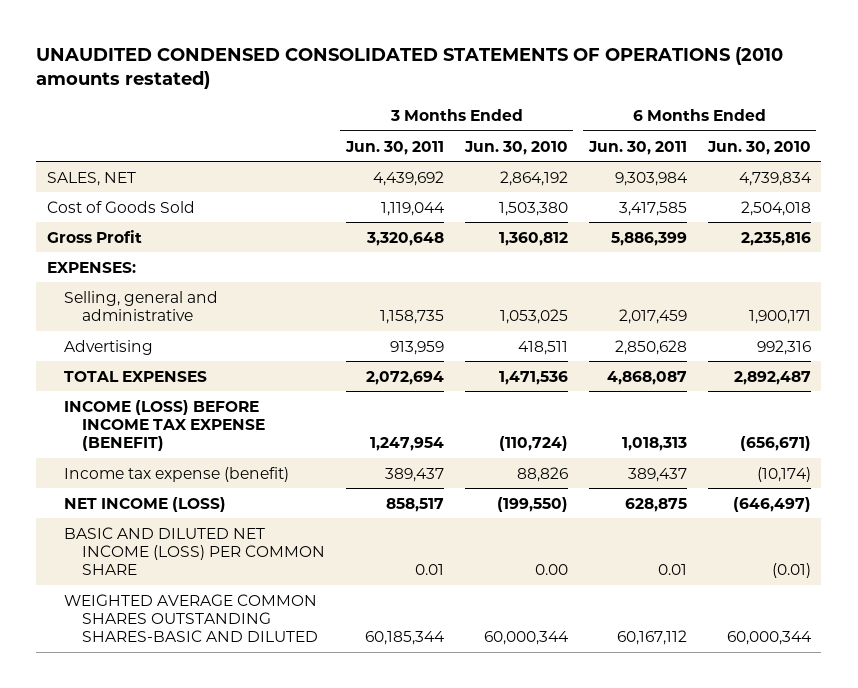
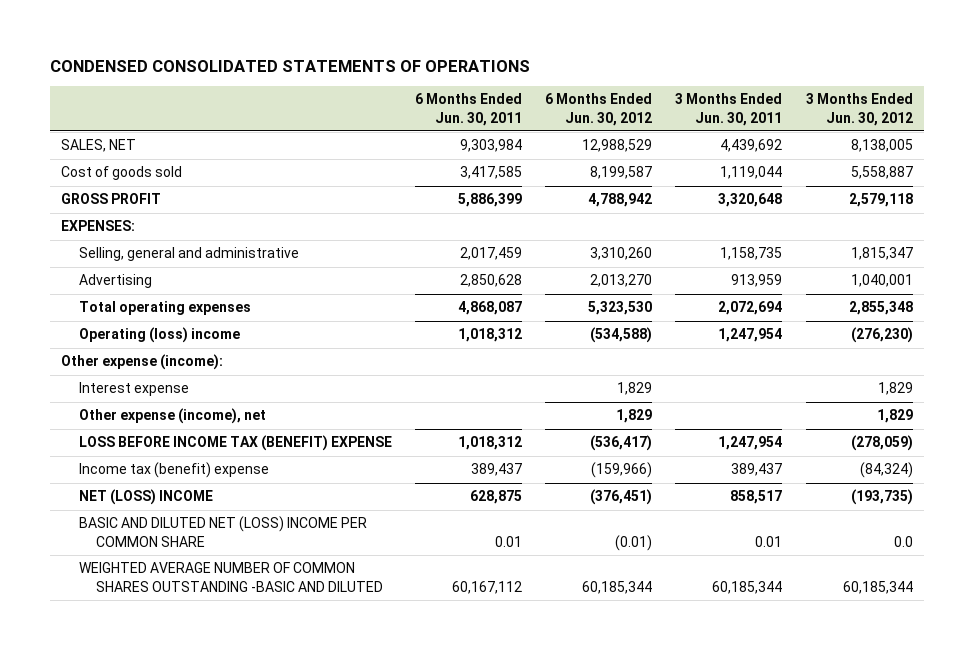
- UNAUDITED CONDENSED CONSOLIDATED STATEMENTS OF OPERATIONS (2010 amounts restated)
+ CONDENSED CONSOLIDATED STATEMENTS OF OPERATIONS
- | 3 Months Ended Jun. 30, 2011 | 3 Months Ended Jun. 30, 2010 | 6 Months Ended Jun. 30, 2011 | 6 Months Ended Jun. 30, 2010
+ | 6 Months Ended Jun. 30, 2011 | 6 Months Ended Jun. 30, 2012 | 3 Months Ended Jun. 30, 2011 | 3 Months Ended Jun. 30, 2012
- Cost of Goods Sold | 1,119,044 | 1,503,380 | 3,417,585 | 2,504,018
- Gross Profit | 3,320,648 | 1,360,812 | 5,886,399 | 2,235,816
+ Cost of goods sold | 3,417,585 | 8,199,587 | 1,119,044 | 5,558,887
+ GROSS PROFIT | 5,886,399 | 4,788,942 | 3,320,648 | 2,579,118
- TOTAL EXPENSES | 2,072,694 | 1,471,536 | 4,868,087 | 2,892,487
- INCOME (LOSS) BEFORE INCOME TAX EXPENSE (BENEFIT) | 1,247,954 | (110,724) | 1,018,313 | (656,671)
- Income tax expense (benefit) | 389,437 | 88,826 | 389,437 | (10,174)
- NET INCOME (LOSS) | 858,517 | (199,550) | 628,875 | (646,497)
- BASIC AND DILUTED NET INCOME (LOSS) PER COMMON SHARE | 0.01 | 0.00 | 0.01 | (0.01)
- WEIGHTED AVERAGE COMMON SHARES OUTSTANDING SHARES-BASIC AND DILUTED | 60,185,344 | 60,000,344 | 60,167,112 | 60,000,344
+ Total operating expenses | 4,868,087 | 5,323,530 | 2,072,694 | 2,855,348
+ Operating (loss) income | 1,018,312 | (534,588) | 1,247,954 | (276,230)
+ Other expense (income):
+ Interest expense | | 1,829 | | 1,829
+ Other expense (income), net | | 1,829 | | 1,829
+ LOSS BEFORE INCOME TAX (BENEFIT) EXPENSE | 1,018,312 | (536,417) | 1,247,954 | (278,059)
+ Income tax (benefit) expense | 389,437 | (159,966) | 389,437 | (84,324)
+ NET (LOSS) INCOME | 628,875 | (376,451) | 858,517 | (193,735)
+ BASIC AND DILUTED NET (LOSS) INCOME PER COMMON SHARE | 0.01 | (0.01) | 0.01 | 0.0
+ WEIGHTED AVERAGE NUMBER OF COMMON SHARES OUTSTANDING -BASIC AND DILUTED | 60,167,112 | 60,185,344 | 60,185,344 | 60,185,344

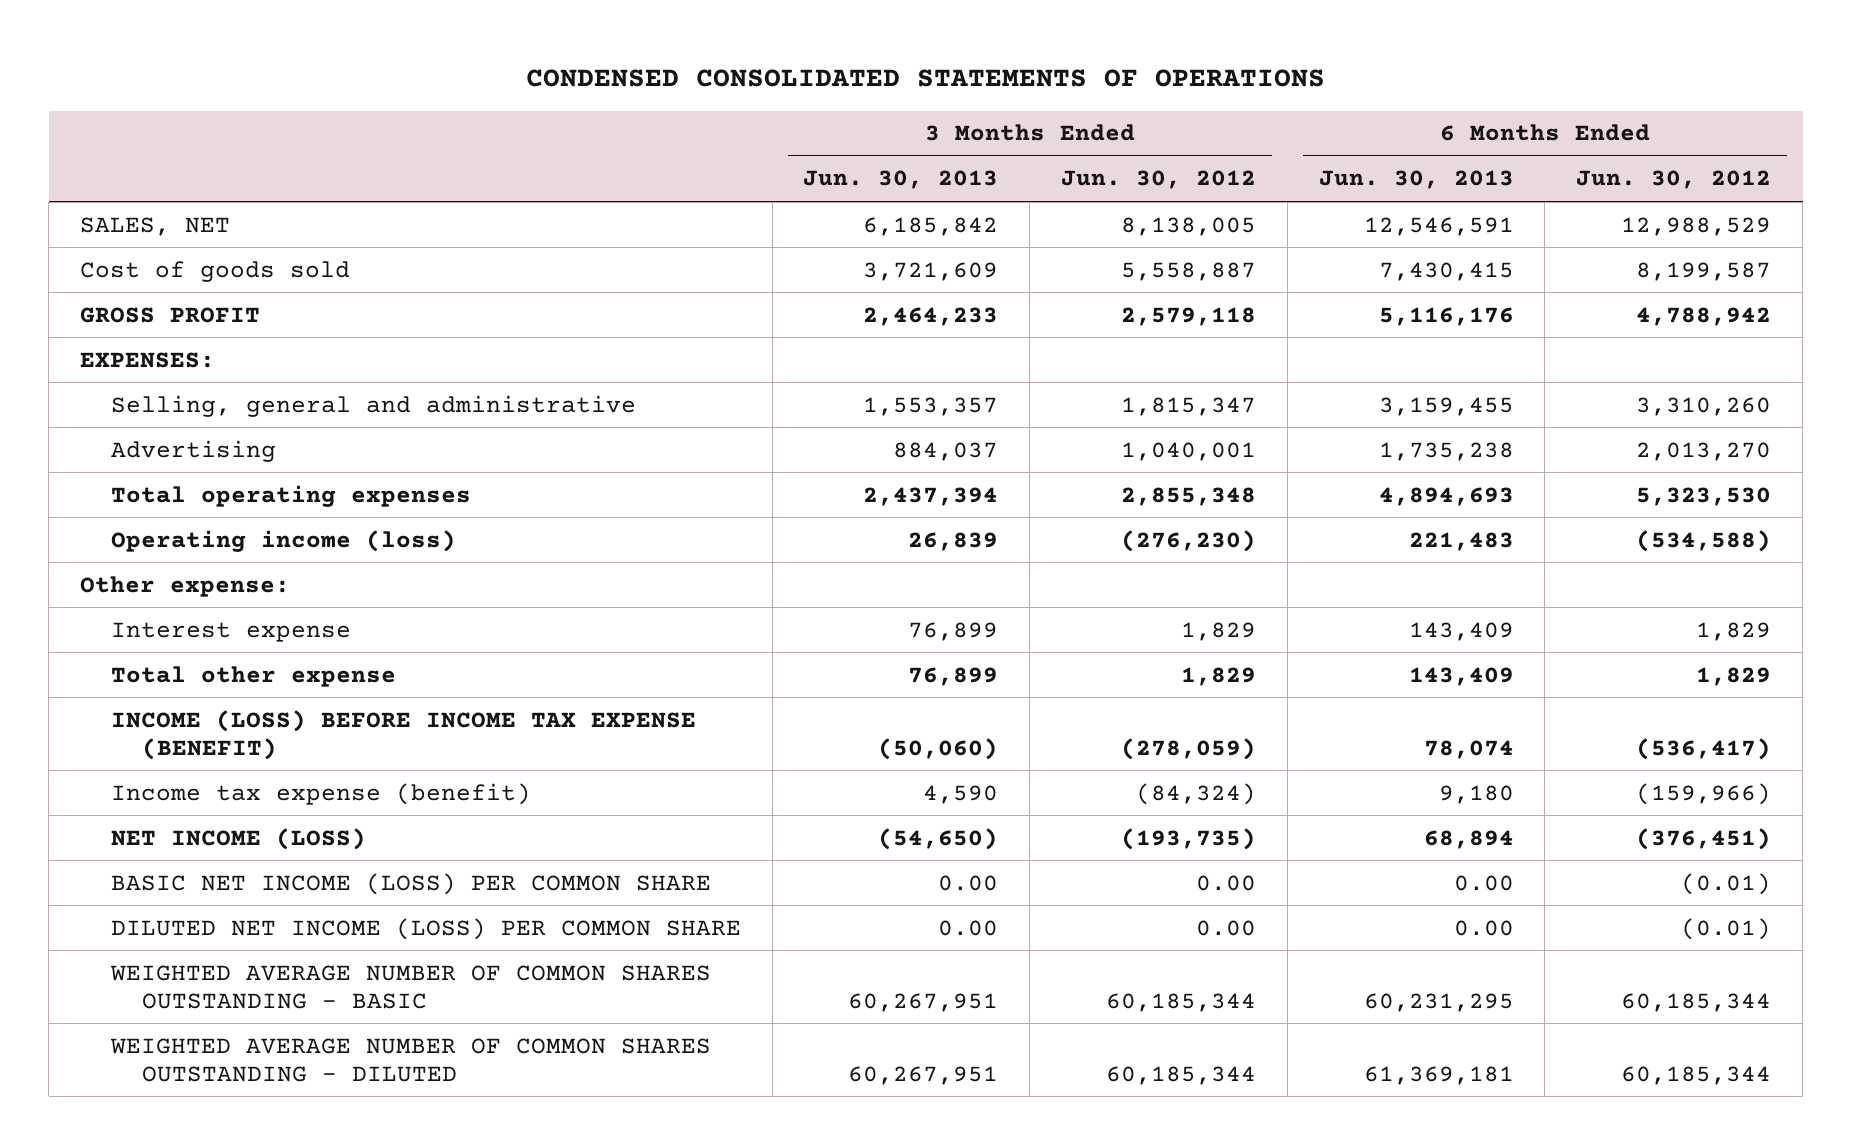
- | 6 Months Ended Jun. 30, 2011 | 6 Months Ended Jun. 30, 2012 | 3 Months Ended Jun. 30, 2011 | 3 Months Ended Jun. 30, 2012
+ | 3 Months Ended Jun. 30, 2013 | 3 Months Ended Jun. 30, 2012 | 6 Months Ended Jun. 30, 2013 | 6 Months Ended Jun. 30, 2012
- Operating (loss) income | 1,018,312 | (534,588) | 1,247,954 | (276,230)
- Other expense (income):
+ Operating income (loss) | 26,839 | (276,230) | 221,483 | (534,588)
+ Other expense:
- Other expense (income), net | | 1,829 | | 1,829
- LOSS BEFORE INCOME TAX (BENEFIT) EXPENSE | 1,018,312 | (536,417) | 1,247,954 | (278,059)
- Income tax (benefit) expense | 389,437 | (159,966) | 389,437 | (84,324)
- NET (LOSS) INCOME | 628,875 | (376,451) | 858,517 | (193,735)
- BASIC AND DILUTED NET (LOSS) INCOME PER COMMON SHARE | 0.01 | (0.01) | 0.01 | 0.0
- WEIGHTED AVERAGE NUMBER OF COMMON SHARES OUTSTANDING -BASIC AND DILUTED | 60,167,112 | 60,185,344 | 60,185,344 | 60,185,344
+ Total other expense | 76,899 | 1,829 | 143,409 | 1,829
+ INCOME (LOSS) BEFORE INCOME TAX EXPENSE (BENEFIT) | (50,060) | (278,059) | 78,074 | (536,417)
+ Income tax expense (benefit) | 4,590 | (84,324) | 9,180 | (159,966)
+ NET INCOME (LOSS) | (54,650) | (193,735) | 68,894 | (376,451)
+ BASIC NET INCOME (LOSS) PER COMMON SHARE | 0.00 | 0.00 | 0.00 | (0.01)
+ DILUTED NET INCOME (LOSS) PER COMMON SHARE | 0.00 | 0.00 | 0.00 | (0.01)
+ WEIGHTED AVERAGE NUMBER OF COMMON SHARES OUTSTANDING - BASIC | 60,267,951 | 60,185,344 | 60,231,295 | 60,185,344
+ WEIGHTED AVERAGE NUMBER OF COMMON SHARES OUTSTANDING - DILUTED | 60,267,951 | 60,185,344 | 61,369,181 | 60,185,344

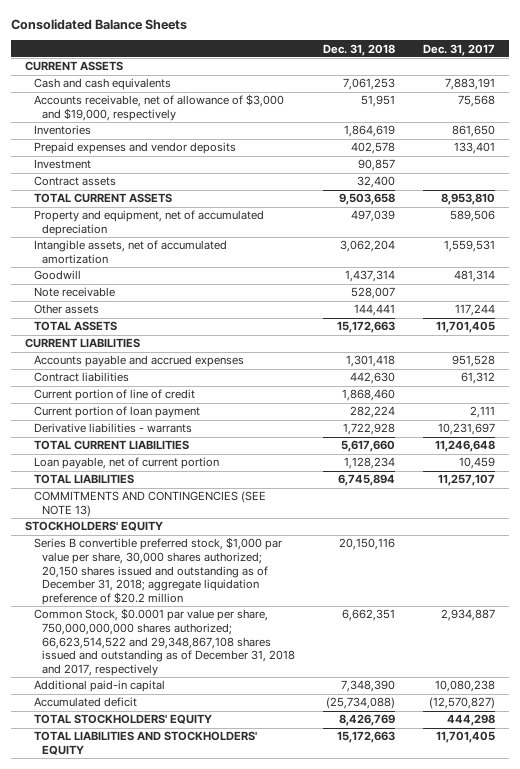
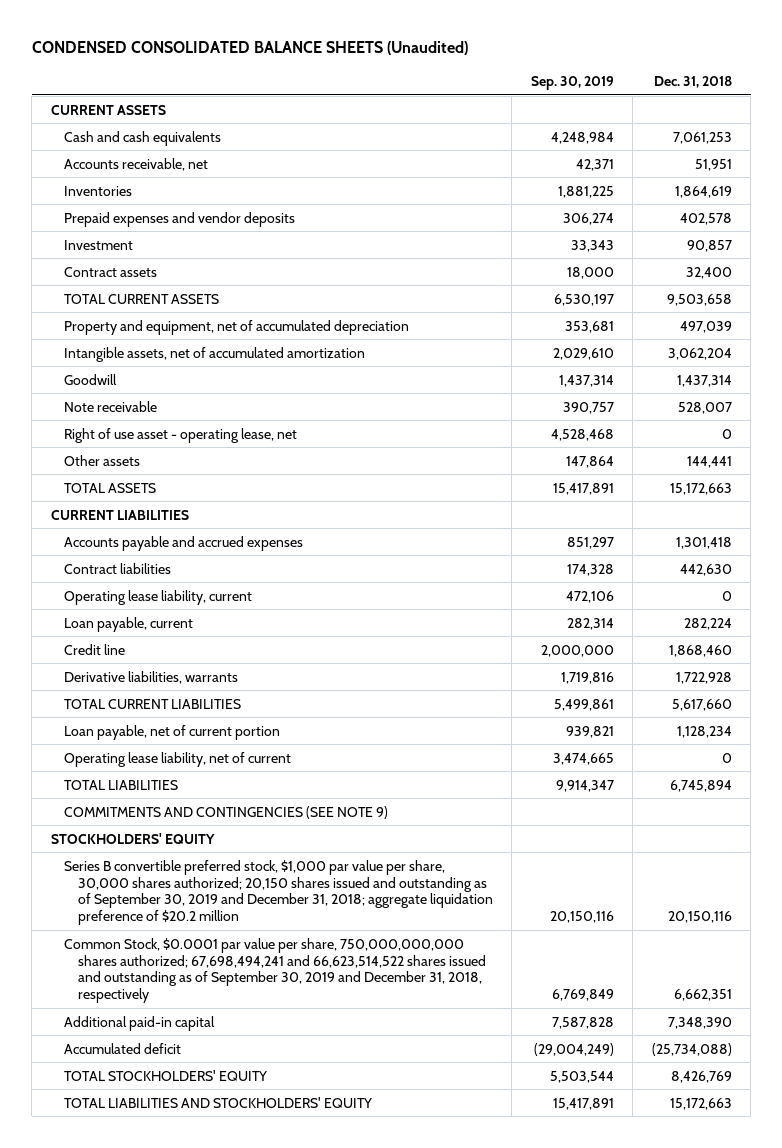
- Consolidated Balance Sheets
+ CONDENSED CONSOLIDATED BALANCE SHEETS (Unaudited)
- | Dec. 31, 2018 | Dec. 31, 2017
+ | Sep. 30, 2019 | Dec. 31, 2018
- Accounts receivable, net of allowance of $3,000 and $19,000, respectively | 51,951 | 75,568
+ Accounts receivable, net | 42,371 | 51,951
+ Right of use asset - operating lease, net | 4,528,468 | 0
- Current portion of line of credit | 1,868,460 |
- Current portion of loan payment | 282,224 | 2,111
- Derivative liabilities - warrants | 1,722,928 | 10,231,697
+ Operating lease liability, current | 472,106 | 0
+ Loan payable, current | 282,314 | 282,224
+ Credit line | 2,000,000 | 1,868,460
+ Derivative liabilities, warrants | 1,719,816 | 1,722,928
+ Operating lease liability, net of current | 3,474,665 | 0
- COMMITMENTS AND CONTINGENCIES (SEE NOTE 13)
+ COMMITMENTS AND CONTINGENCIES (SEE NOTE 9)
- Series B convertible preferred stock, $1,000 par value per share, 30,000 shares authorized; 20,150 shares issued and outstanding as of December 31, 2018; aggregate liquidation preference of $20.2 million | 20,150,116 |
- Common Stock, $0.0001 par value per share, 750,000,000,000 shares authorized; 66,623,514,522 and 29,348,867,108 shares issued and outstanding as of December 31, 2018 and 2017, respectively | 6,662,351 | 2,934,887
+ Series B convertible preferred stock, $1,000 par value per share, 30,000 shares authorized; 20,150 shares issued and outstanding as of September 30, 2019 and December 31, 2018; aggregate liquidation preference of $20.2 million | 20,150,116 | 20,150,116
+ Common Stock, $0.0001 par value per share, 750,000,000,000 shares authorized; 67,698,494,241 and 66,623,514,522 shares issued and outstanding as of September 30, 2019 and December 31, 2018, respectively | 6,769,849 | 6,662,351

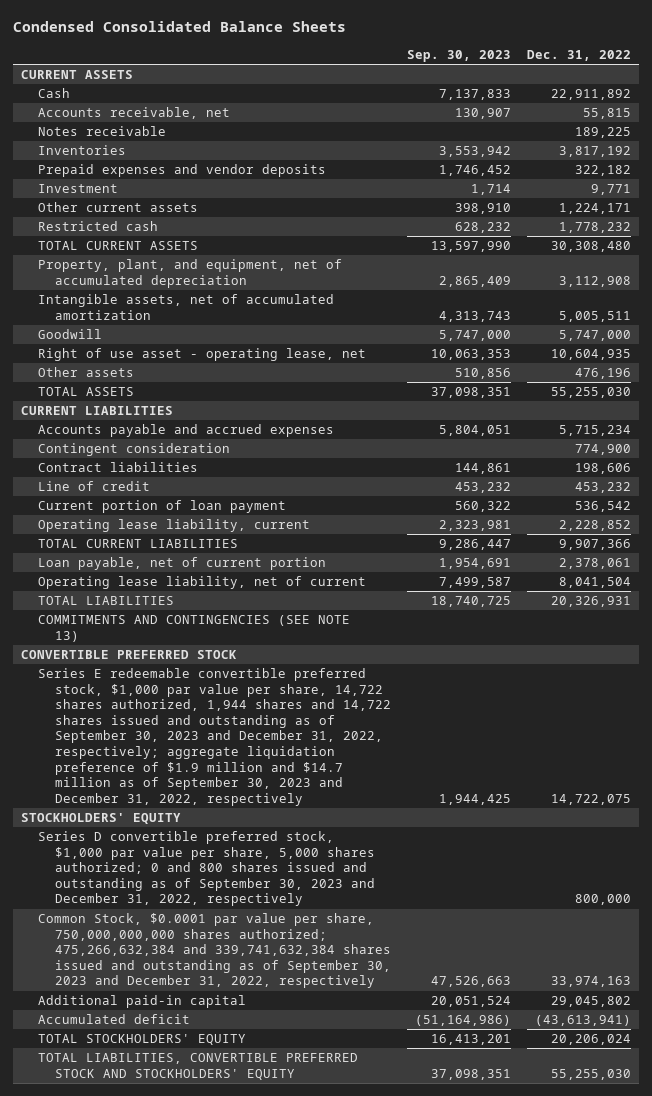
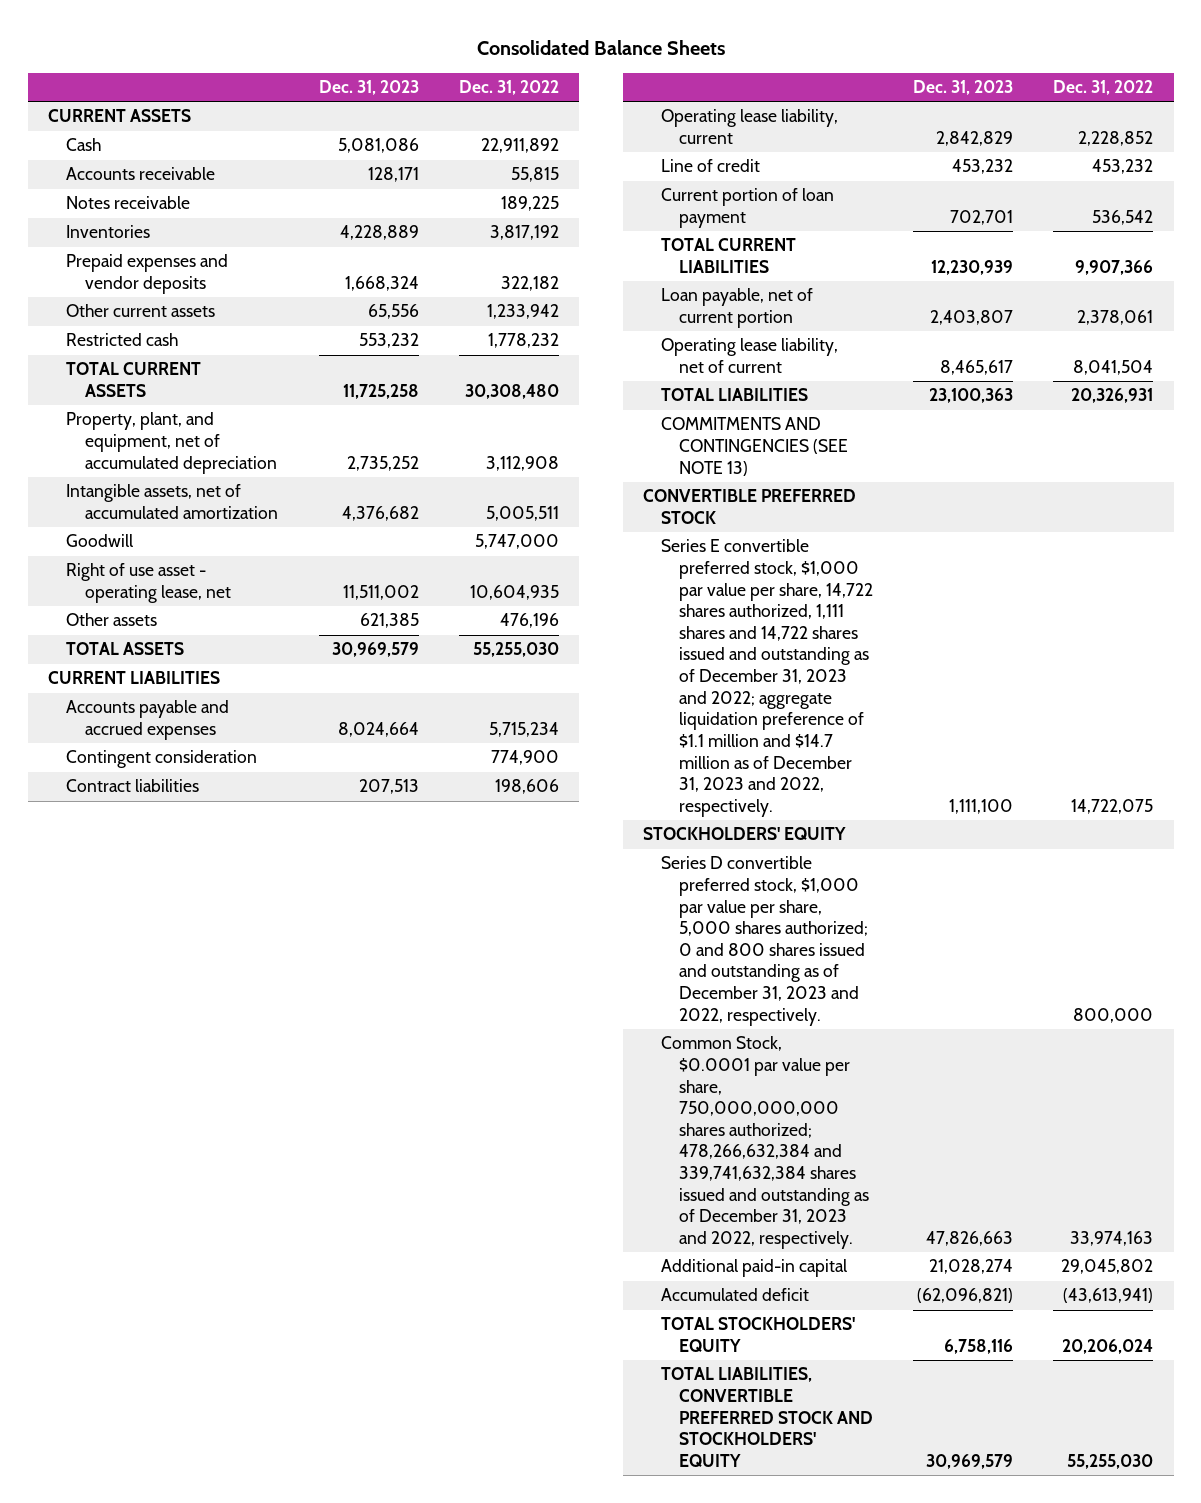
- Condensed Consolidated Balance Sheets
+ Consolidated Balance Sheets
- | Sep. 30, 2023 | Dec. 31, 2022
+ | Dec. 31, 2023 | Dec. 31, 2022
- Accounts receivable, net | 130,907 | 55,815
+ Accounts receivable | 128,171 | 55,815
- Investment | 1,714 | 9,771
- Other current assets | 398,910 | 1,224,171
+ Other current assets | 65,556 | 1,233,942
moved up: Operating lease liability, current | 2,842,829 | 2,228,852
- Series E redeemable convertible preferred stock, $1,000 par value per share, 14,722 shares authorized, 1,944 shares and 14,722 shares issued and outstanding as of September 30, 2023 and December 31, 2022, respectively; aggregate liquidation preference of $1.9 million and $14.7 million as of September 30, 2023 and December 31, 2022, respectively | 1,944,425 | 14,722,075
+ Series E convertible preferred stock, $1,000 par value per share, 14,722 shares authorized, 1,111 shares and 14,722 shares issued and outstanding as of December 31, 2023 and 2022; aggregate liquidation preference of $1.1 million and $14.7 million as of December 31, 2023 and 2022, respectively. | 1,111,100 | 14,722,075
- Series D convertible preferred stock, $1,000 par value per share, 5,000 shares authorized; 0 and 800 shares issued and outstanding as of September 30, 2023 and December 31, 2022, respectively | | 800,000
- Common Stock, $0.0001 par value per share, 750,000,000,000 shares authorized; 475,266,632,384 and 339,741,632,384 shares issued and outstanding as of September 30, 2023 and December 31, 2022, respectively | 47,526,663 | 33,974,163
+ Series D convertible preferred stock, $1,000 par value per share, 5,000 shares authorized; 0 and 800 shares issued and outstanding as of December 31, 2023 and 2022, respectively. | | 800,000
+ Common Stock, $0.0001 par value per share, 750,000,000,000 shares authorized; 478,266,632,384 and 339,741,632,384 shares issued and outstanding as of December 31, 2023 and 2022, respectively. | 47,826,663 | 33,974,163

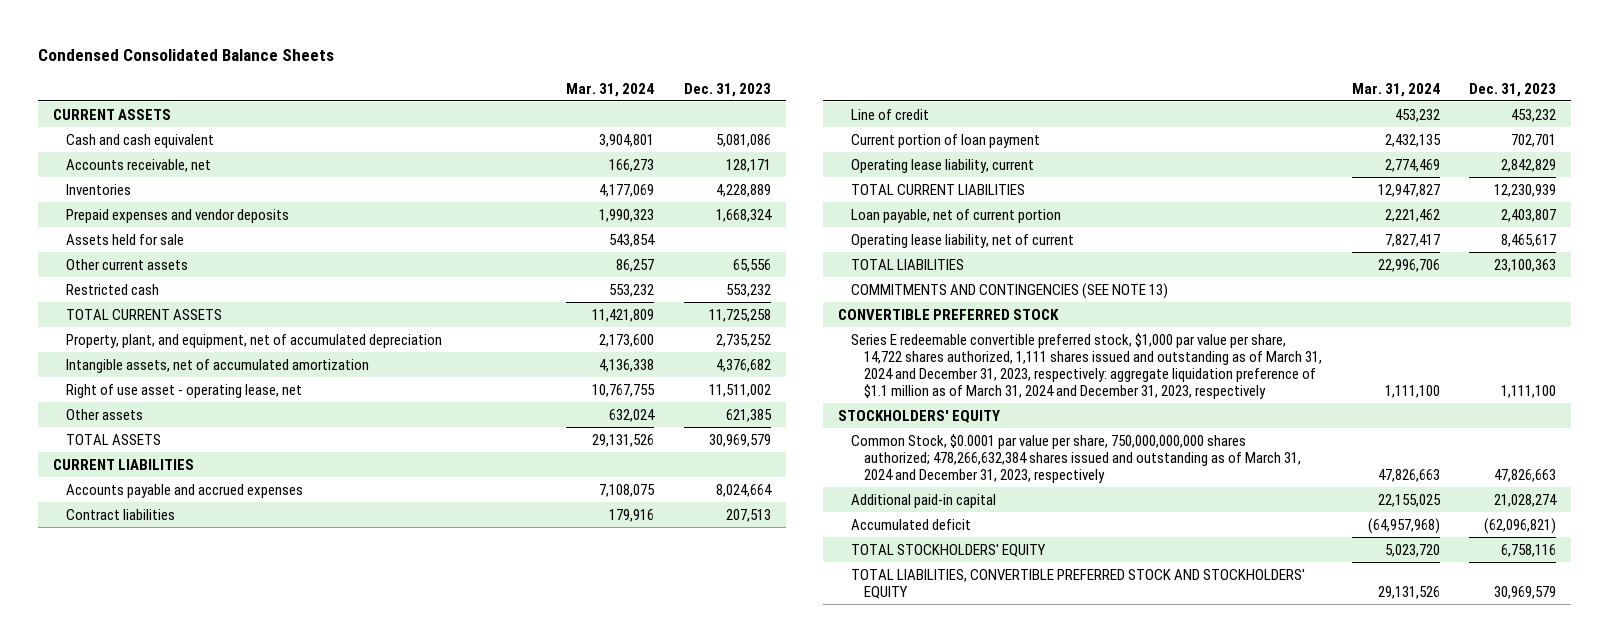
- Consolidated Balance Sheets
+ Condensed Consolidated Balance Sheets
- | Dec. 31, 2023 | Dec. 31, 2022
+ | Mar. 31, 2024 | Dec. 31, 2023
- Cash | 5,081,086 | 22,911,892
- Accounts receivable | 128,171 | 55,815
- Notes receivable | | 189,225
+ Cash and cash equivalent | 3,904,801 | 5,081,086
+ Accounts receivable, net | 166,273 | 128,171
+ Assets held for sale | 543,854 |
- Goodwill | | 5,747,000
- Contingent consideration | | 774,900
moved down: Operating lease liability, current | 2,774,469 | 2,842,829
- Series E convertible preferred stock, $1,000 par value per share, 14,722 shares authorized, 1,111 shares and 14,722 shares issued and outstanding as of December 31, 2023 and 2022; aggregate liquidation preference of $1.1 million and $14.7 million as of December 31, 2023 and 2022, respectively. | 1,111,100 | 14,722,075
+ Series E redeemable convertible preferred stock, $1,000 par value per share, 14,722 shares authorized, 1,111 shares issued and outstanding as of March 31, 2024 and December 31, 2023, respectively: aggregate liquidation preference of $1.1 million as of March 31, 2024 and December 31, 2023, respectively | 1,111,100 | 1,111,100
- Series D convertible preferred stock, $1,000 par value per share, 5,000 shares authorized; 0 and 800 shares issued and outstanding as of December 31, 2023 and 2022, respectively. | | 800,000
- Common Stock, $0.0001 par value per share, 750,000,000,000 shares authorized; 478,266,632,384 and 339,741,632,384 shares issued and outstanding as of December 31, 2023 and 2022, respectively. | 47,826,663 | 33,974,163
+ Common Stock, $0.0001 par value per share, 750,000,000,000 shares authorized; 478,266,632,384 shares issued and outstanding as of March 31, 2024 and December 31, 2023, respectively | 47,826,663 | 47,826,663

